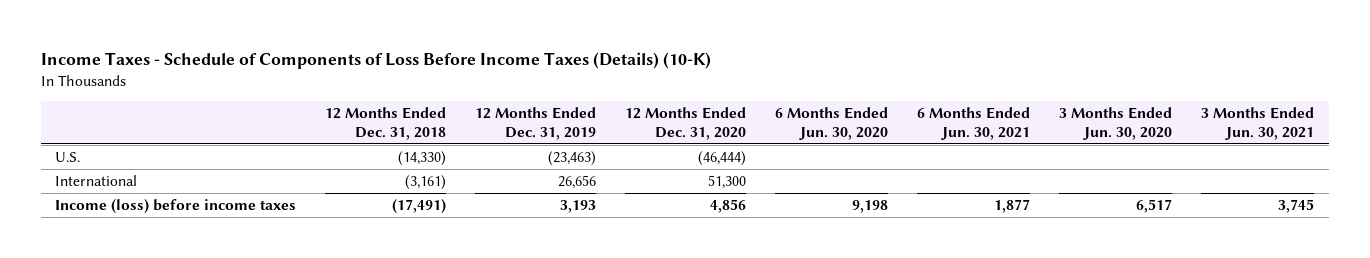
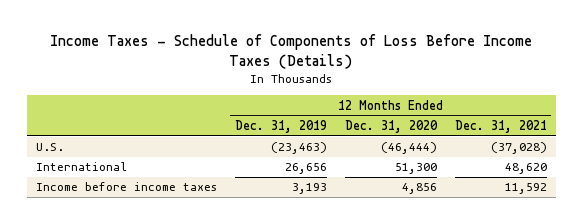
- Income Taxes - Schedule of Components of Loss Before Income Taxes (Details) (10-K)
+ Income Taxes - Schedule of Components of Loss Before Income Taxes (Details)
- | 12 Months Ended Dec. 31, 2018 | 12 Months Ended Dec. 31, 2019 | 12 Months Ended Dec. 31, 2020 | 6 Months Ended Jun. 30, 2020 | 6 Months Ended Jun. 30, 2021 | 3 Months Ended Jun. 30, 2020 | 3 Months Ended Jun. 30, 2021
+ | 12 Months Ended Dec. 31, 2019 | 12 Months Ended Dec. 31, 2020 | 12 Months Ended Dec. 31, 2021
- Income (loss) before income taxes | (17,491) | 3,193 | 4,856 | 9,198 | 1,877 | 6,517 | 3,745
+ Income before income taxes | 3,193 | 4,856 | 11,592

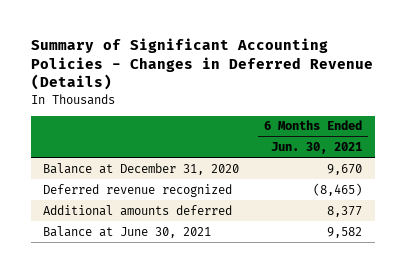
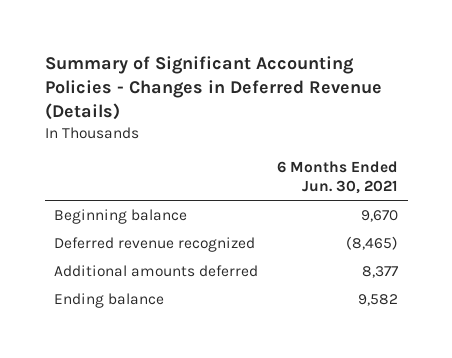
- Balance at December 31, 2020 | 9,670
+ Beginning balance | 9,670
- Balance at June 30, 2021 | 9,582
+ Ending balance | 9,582

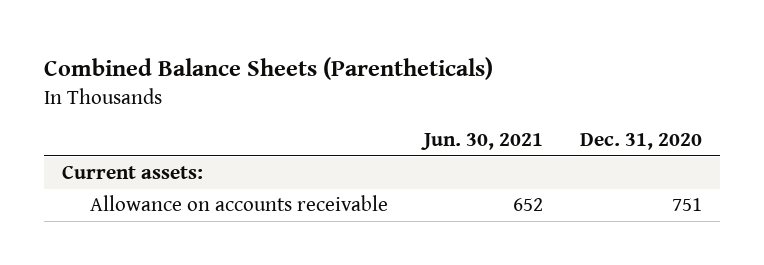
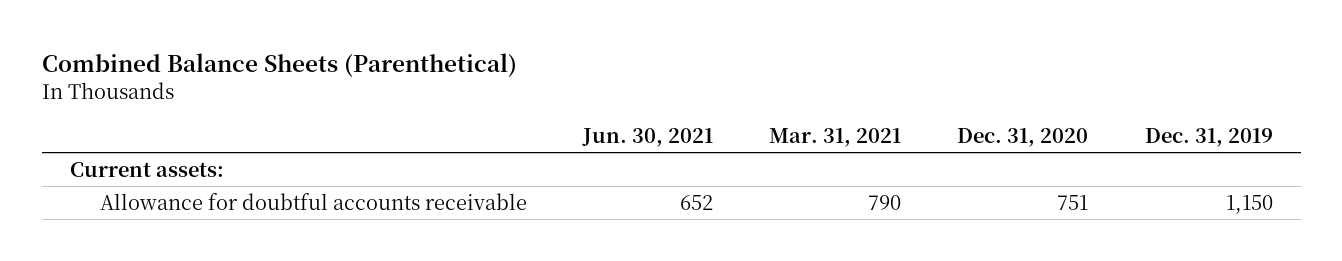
- Combined Balance Sheets (Parentheticals)
+ Combined Balance Sheets (Parenthetical)
- | Jun. 30, 2021 | Dec. 31, 2020
+ | Jun. 30, 2021 | Mar. 31, 2021 | Dec. 31, 2020 | Dec. 31, 2019
- Allowance on accounts receivable | 652 | 751
+ Allowance for doubtful accounts receivable | 652 | 790 | 751 | 1,150

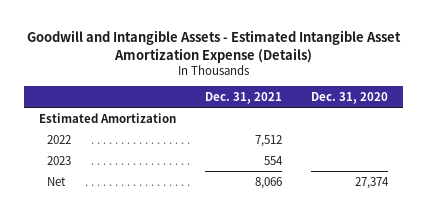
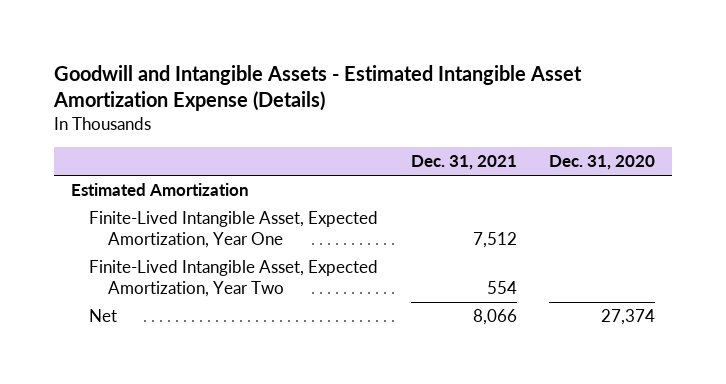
- 2022 | 7,512 |
- 2023 | 554 |
+ Finite-Lived Intangible Asset, Expected Amortization, Year One | 7,512 |
+ Finite-Lived Intangible Asset, Expected Amortization, Year Two | 554 |

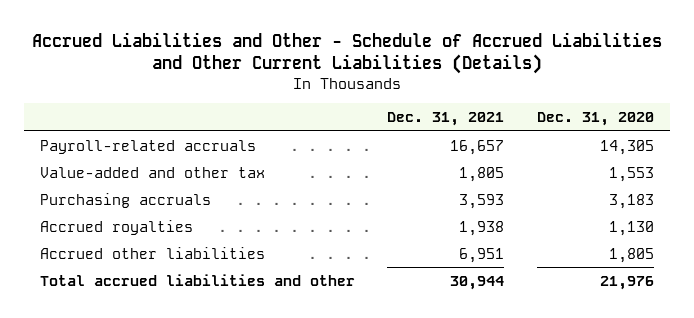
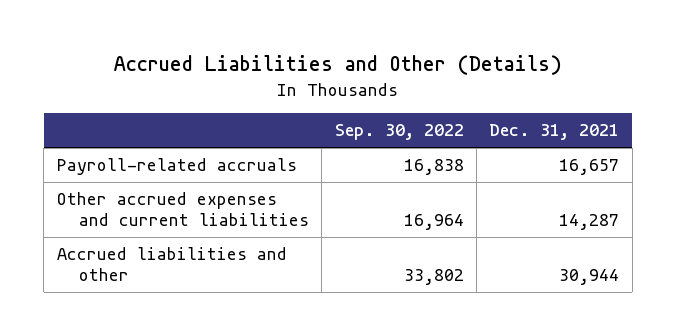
- Accrued Liabilities and Other - Schedule of Accrued Liabilities and Other Current Liabilities (Details)
+ Accrued Liabilities and Other (Details)
- | Dec. 31, 2021 | Dec. 31, 2020
+ | Sep. 30, 2022 | Dec. 31, 2021
- Value-added and other tax | 1,805 | 1,553
- Purchasing accruals | 3,593 | 3,183
- Accrued royalties | 1,938 | 1,130
- Accrued other liabilities | 6,951 | 1,805
- Total accrued liabilities and other | 30,944 | 21,976
+ Other accrued expenses and current liabilities | 16,964 | 14,287
+ Accrued liabilities and other | 33,802 | 30,944

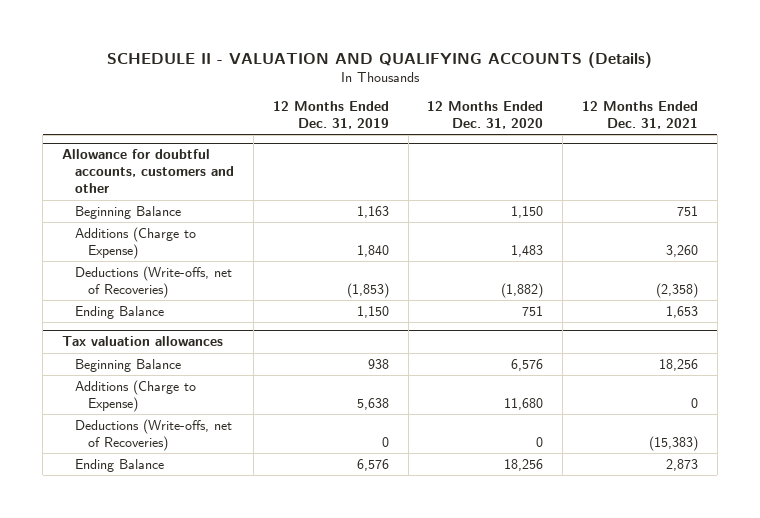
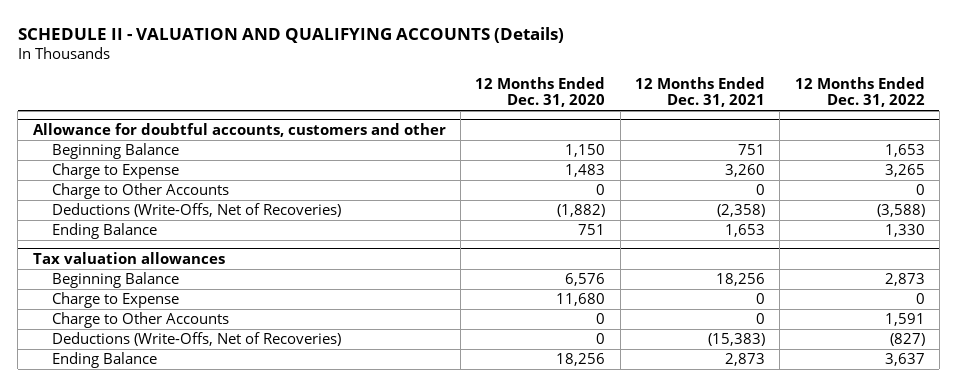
- | 12 Months Ended Dec. 31, 2019 | 12 Months Ended Dec. 31, 2020 | 12 Months Ended Dec. 31, 2021
+ | 12 Months Ended Dec. 31, 2020 | 12 Months Ended Dec. 31, 2021 | 12 Months Ended Dec. 31, 2022
@ Allowance for doubtful accounts, customers and other
- Additions (Charge to Expense) | 1,840 | 1,483 | 3,260
- Deductions (Write-offs, net of Recoveries) | (1,853) | (1,882) | (2,358)
+ Charge to Expense | 1,483 | 3,260 | 3,265
+ Charge to Other Accounts | 0 | 0 | 0
+ Deductions (Write-Offs, Net of Recoveries) | (1,882) | (2,358) | (3,588)
@ Tax valuation allowances
- Additions (Charge to Expense) | 5,638 | 11,680 | 0
- Deductions (Write-offs, net of Recoveries) | 0 | 0 | (15,383)
+ Charge to Expense | 11,680 | 0 | 0
+ Charge to Other Accounts | 0 | 0 | 1,591
+ Deductions (Write-Offs, Net of Recoveries) | 0 | (15,383) | (827)

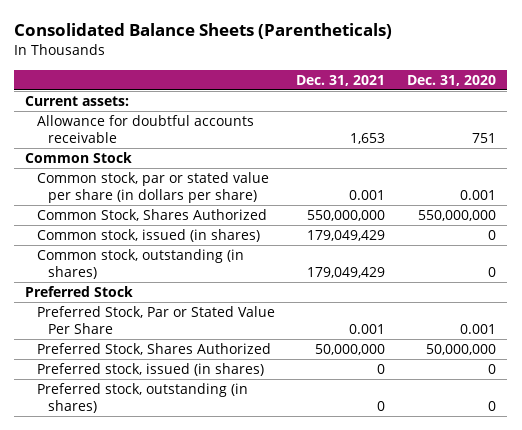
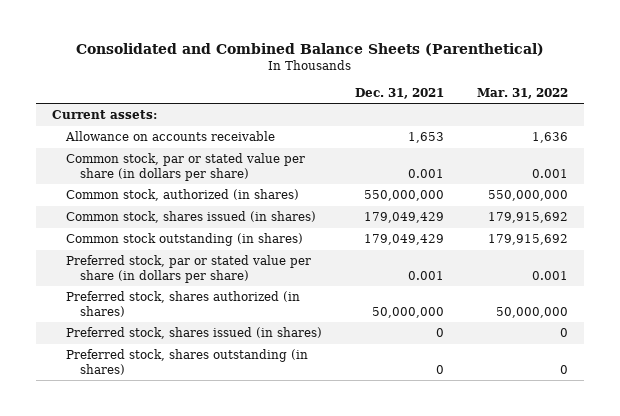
- Consolidated Balance Sheets (Parentheticals)
+ Consolidated and Combined Balance Sheets (Parenthetical)
- | Dec. 31, 2021 | Dec. 31, 2020
+ | Dec. 31, 2021 | Mar. 31, 2022
- Allowance for doubtful accounts receivable | 1,653 | 751
- Common Stock
+ Allowance on accounts receivable | 1,653 | 1,636
- Common Stock, Shares Authorized | 550,000,000 | 550,000,000
- Common stock, issued (in shares) | 179,049,429 | 0
- Common stock, outstanding (in shares) | 179,049,429 | 0
- Preferred Stock
- Preferred Stock, Par or Stated Value Per Share | 0.001 | 0.001
- Preferred Stock, Shares Authorized | 50,000,000 | 50,000,000
- Preferred stock, issued (in shares) | 0 | 0
- Preferred stock, outstanding (in shares) | 0 | 0
+ Common stock, authorized (in shares) | 550,000,000 | 550,000,000
+ Common stock, shares issued (in shares) | 179,049,429 | 179,915,692
+ Common stock outstanding (in shares) | 179,049,429 | 179,915,692
+ Preferred stock, par or stated value per share (in dollars per share) | 0.001 | 0.001
+ Preferred stock, shares authorized (in shares) | 50,000,000 | 50,000,000
+ Preferred stock, shares issued (in shares) | 0 | 0
+ Preferred stock, shares outstanding (in shares) | 0 | 0

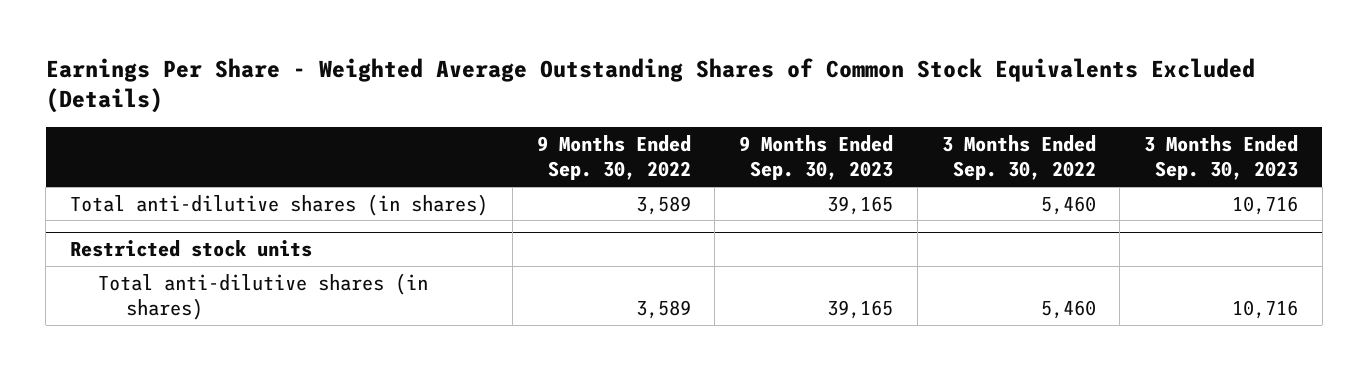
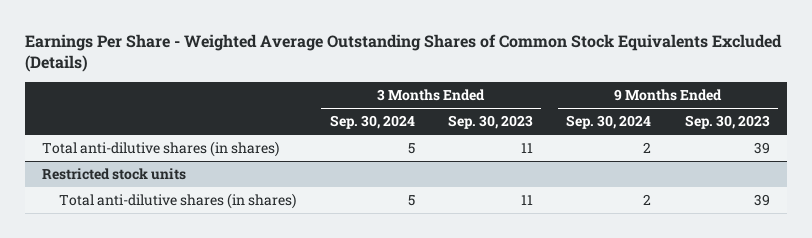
- | 9 Months Ended Sep. 30, 2022 | 9 Months Ended Sep. 30, 2023 | 3 Months Ended Sep. 30, 2022 | 3 Months Ended Sep. 30, 2023
+ | 3 Months Ended Sep. 30, 2024 | 3 Months Ended Sep. 30, 2023 | 9 Months Ended Sep. 30, 2024 | 9 Months Ended Sep. 30, 2023
- Total anti-dilutive shares (in shares) | 3,589 | 39,165 | 5,460 | 10,716
+ Total anti-dilutive shares (in shares) | 5 | 11 | 2 | 39
@ Restricted stock units
- Total anti-dilutive shares (in shares) | 3,589 | 39,165 | 5,460 | 10,716
+ Total anti-dilutive shares (in shares) | 5 | 11 | 2 | 39

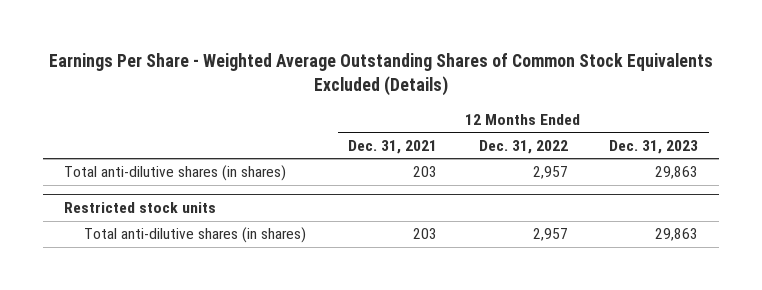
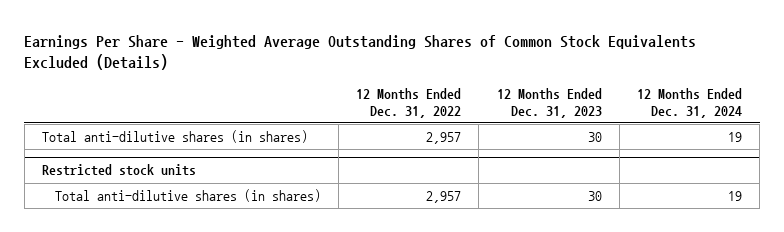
- | 12 Months Ended Dec. 31, 2021 | 12 Months Ended Dec. 31, 2022 | 12 Months Ended Dec. 31, 2023
+ | 12 Months Ended Dec. 31, 2022 | 12 Months Ended Dec. 31, 2023 | 12 Months Ended Dec. 31, 2024
- Total anti-dilutive shares (in shares) | 203 | 2,957 | 29,863
+ Total anti-dilutive shares (in shares) | 2,957 | 30 | 19
@ Restricted stock units
- Total anti-dilutive shares (in shares) | 203 | 2,957 | 29,863
+ Total anti-dilutive shares (in shares) | 2,957 | 30 | 19

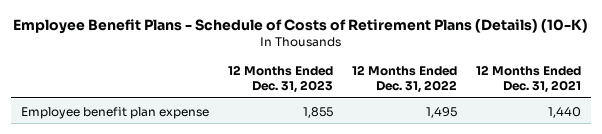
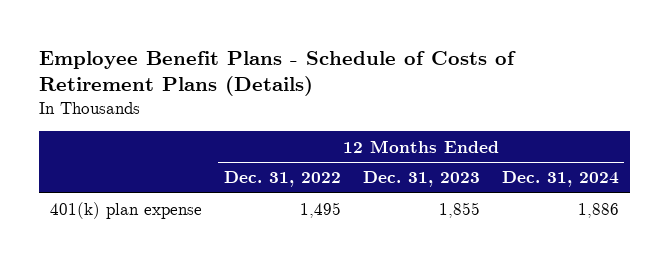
- Employee Benefit Plans - Schedule of Costs of Retirement Plans (Details) (10-K)
+ Employee Benefit Plans - Schedule of Costs of Retirement Plans (Details)
- | 12 Months Ended Dec. 31, 2023 | 12 Months Ended Dec. 31, 2022 | 12 Months Ended Dec. 31, 2021
+ | 12 Months Ended Dec. 31, 2022 | 12 Months Ended Dec. 31, 2023 | 12 Months Ended Dec. 31, 2024
- Employee benefit plan expense | 1,855 | 1,495 | 1,440
+ 401(k) plan expense | 1,495 | 1,855 | 1,886

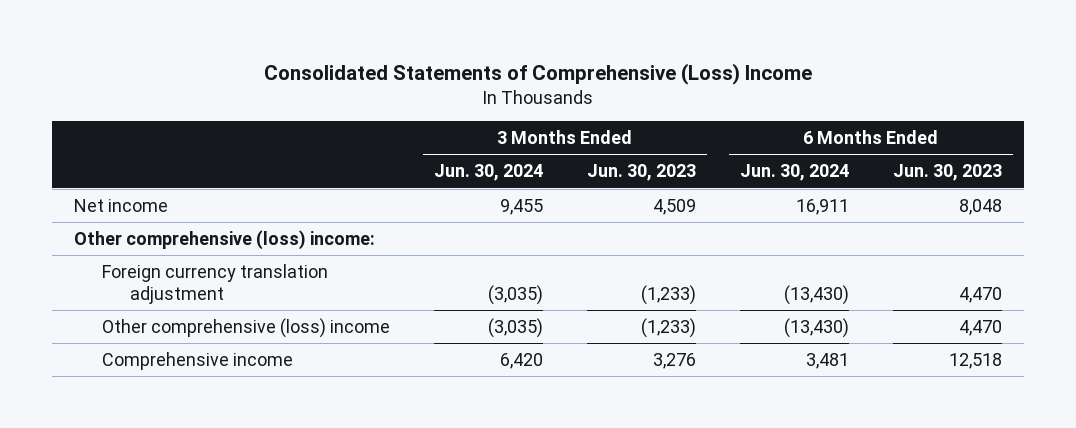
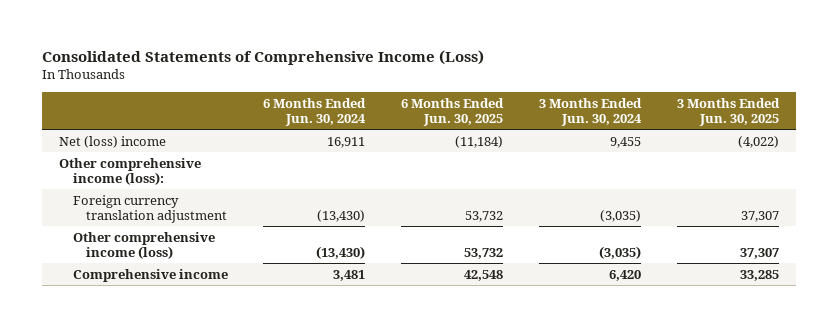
- Consolidated Statements of Comprehensive (Loss) Income
+ Consolidated Statements of Comprehensive Income (Loss)
- | 3 Months Ended Jun. 30, 2024 | 3 Months Ended Jun. 30, 2023 | 6 Months Ended Jun. 30, 2024 | 6 Months Ended Jun. 30, 2023
+ | 6 Months Ended Jun. 30, 2024 | 6 Months Ended Jun. 30, 2025 | 3 Months Ended Jun. 30, 2024 | 3 Months Ended Jun. 30, 2025
- Net income | 9,455 | 4,509 | 16,911 | 8,048
- Other comprehensive (loss) income:
+ Net (loss) income | 16,911 | (11,184) | 9,455 | (4,022)
+ Other comprehensive income (loss):
- Other comprehensive (loss) income | (3,035) | (1,233) | (13,430) | 4,470
+ Other comprehensive income (loss) | (13,430) | 53,732 | (3,035) | 37,307

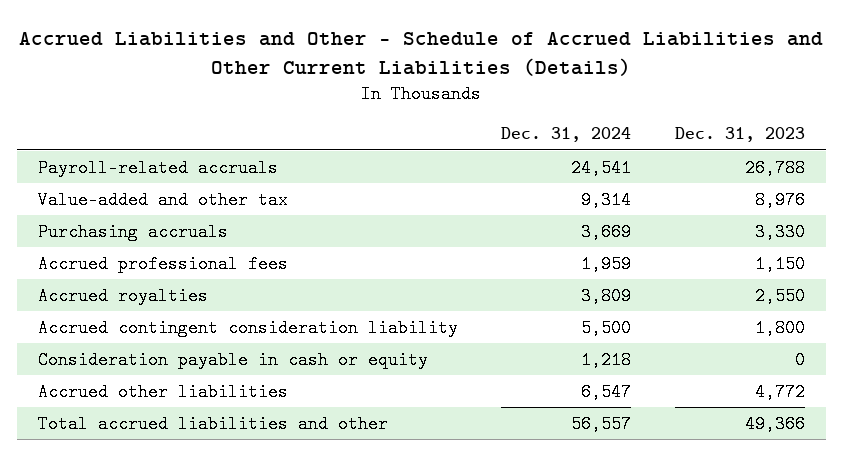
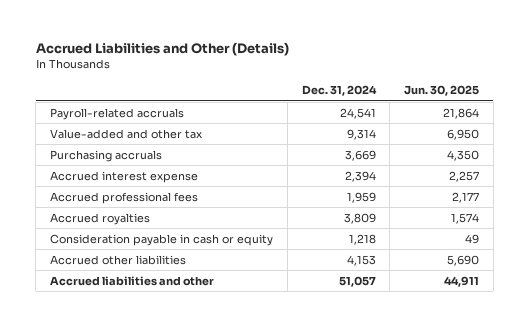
- Accrued Liabilities and Other - Schedule of Accrued Liabilities and Other Current Liabilities (Details)
+ Accrued Liabilities and Other (Details)
- | Dec. 31, 2024 | Dec. 31, 2023
+ | Dec. 31, 2024 | Jun. 30, 2025
+ Accrued interest expense | 2,394 | 2,257
- Accrued contingent consideration liability | 5,500 | 1,800
- Accrued other liabilities | 6,547 | 4,772
- Total accrued liabilities and other | 56,557 | 49,366
+ Accrued other liabilities | 4,153 | 5,690
+ Accrued liabilities and other | 51,057 | 44,911

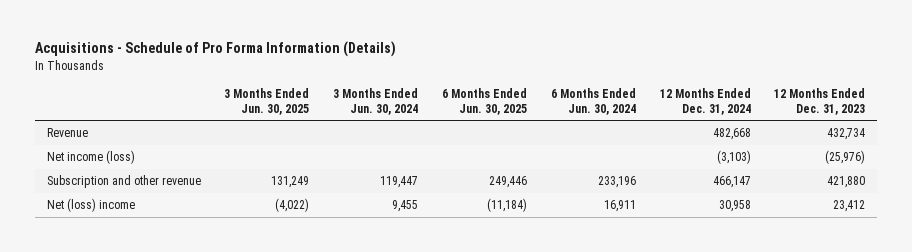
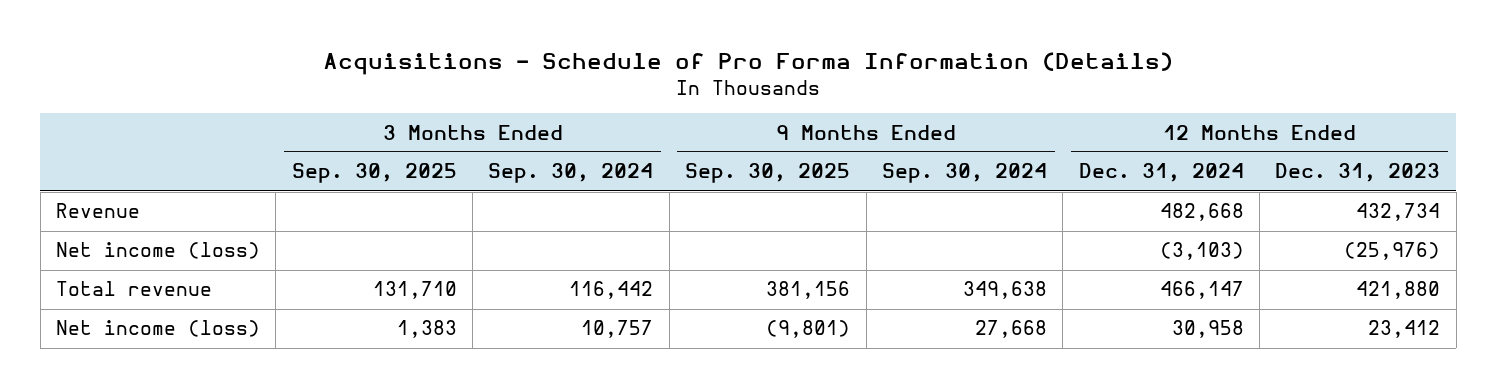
- | 3 Months Ended Jun. 30, 2025 | 3 Months Ended Jun. 30, 2024 | 6 Months Ended Jun. 30, 2025 | 6 Months Ended Jun. 30, 2024 | 12 Months Ended Dec. 31, 2024 | 12 Months Ended Dec. 31, 2023
+ | 3 Months Ended Sep. 30, 2025 | 3 Months Ended Sep. 30, 2024 | 9 Months Ended Sep. 30, 2025 | 9 Months Ended Sep. 30, 2024 | 12 Months Ended Dec. 31, 2024 | 12 Months Ended Dec. 31, 2023
- Subscription and other revenue | 131,249 | 119,447 | 249,446 | 233,196 | 466,147 | 421,880
- Net (loss) income | (4,022) | 9,455 | (11,184) | 16,911 | 30,958 | 23,412
+ Total revenue | 131,710 | 116,442 | 381,156 | 349,638 | 466,147 | 421,880
+ Net income (loss) | 1,383 | 10,757 | (9,801) | 27,668 | 30,958 | 23,412

